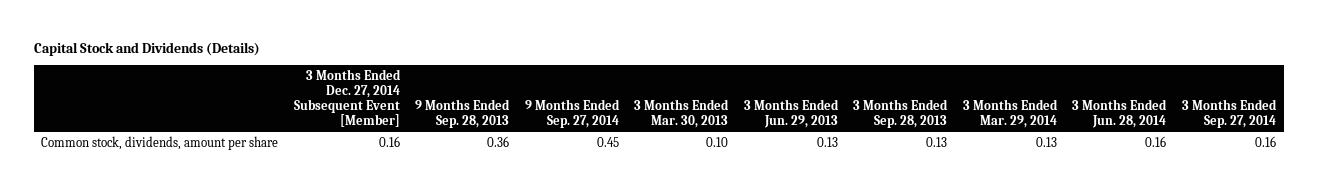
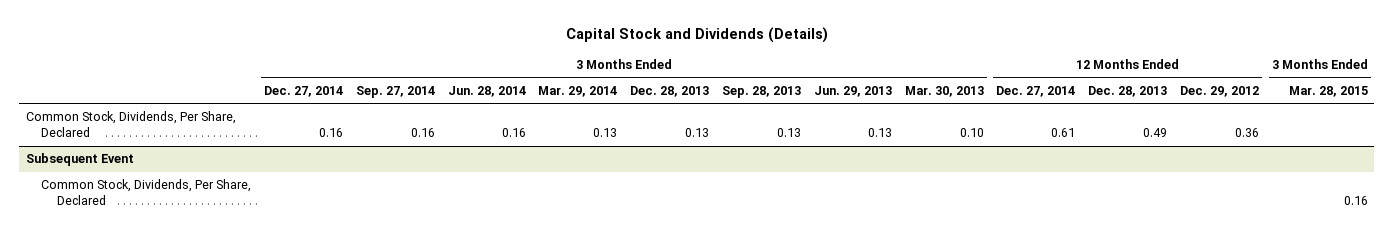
- | 3 Months Ended Dec. 27, 2014 Subsequent Event [Member] | 9 Months Ended Sep. 28, 2013 | 9 Months Ended Sep. 27, 2014 | 3 Months Ended Mar. 30, 2013 | 3 Months Ended Jun. 29, 2013 | 3 Months Ended Sep. 28, 2013 | 3 Months Ended Mar. 29, 2014 | 3 Months Ended Jun. 28, 2014 | 3 Months Ended Sep. 27, 2014
+ | 3 Months Ended Dec. 27, 2014 | 3 Months Ended Sep. 27, 2014 | 3 Months Ended Jun. 28, 2014 | 3 Months Ended Mar. 29, 2014 | 3 Months Ended Dec. 28, 2013 | 3 Months Ended Sep. 28, 2013 | 3 Months Ended Jun. 29, 2013 | 3 Months Ended Mar. 30, 2013 | 12 Months Ended Dec. 27, 2014 | 12 Months Ended Dec. 28, 2013 | 12 Months Ended Dec. 29, 2012 | 3 Months Ended Mar. 28, 2015
- Common stock, dividends, amount per share | 0.16 | 0.36 | 0.45 | 0.10 | 0.13 | 0.13 | 0.13 | 0.16 | 0.16
+ Common Stock, Dividends, Per Share, Declared | 0.16 | 0.16 | 0.16 | 0.13 | 0.13 | 0.13 | 0.13 | 0.10 | 0.61 | 0.49 | 0.36 |
+ Subsequent Event
+ Common Stock, Dividends, Per Share, Declared | | | | | | | | | | | | 0.16

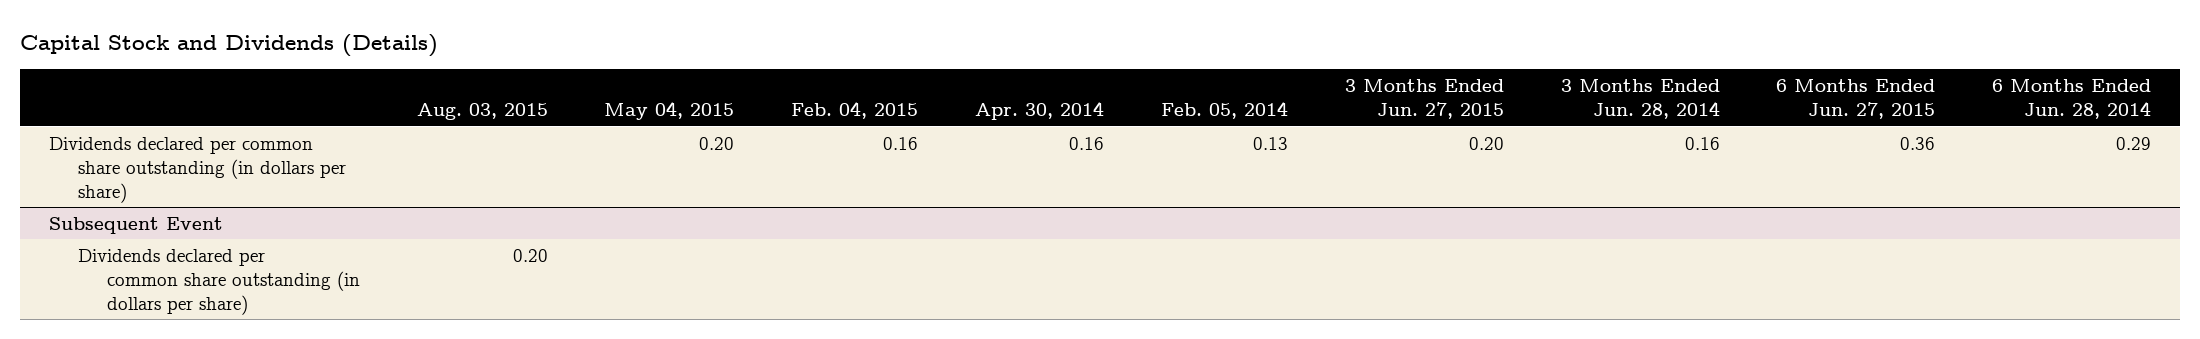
- | 3 Months Ended Dec. 27, 2014 | 3 Months Ended Sep. 27, 2014 | 3 Months Ended Jun. 28, 2014 | 3 Months Ended Mar. 29, 2014 | 3 Months Ended Dec. 28, 2013 | 3 Months Ended Sep. 28, 2013 | 3 Months Ended Jun. 29, 2013 | 3 Months Ended Mar. 30, 2013 | 12 Months Ended Dec. 27, 2014 | 12 Months Ended Dec. 28, 2013 | 12 Months Ended Dec. 29, 2012 | 3 Months Ended Mar. 28, 2015
+ | Aug. 03, 2015 | May 04, 2015 | Feb. 04, 2015 | Apr. 30, 2014 | Feb. 05, 2014 | 3 Months Ended Jun. 27, 2015 | 3 Months Ended Jun. 28, 2014 | 6 Months Ended Jun. 27, 2015 | 6 Months Ended Jun. 28, 2014
- Common Stock, Dividends, Per Share, Declared | 0.16 | 0.16 | 0.16 | 0.13 | 0.13 | 0.13 | 0.13 | 0.10 | 0.61 | 0.49 | 0.36 |
+ Dividends declared per common share outstanding (in dollars per share) | | 0.20 | 0.16 | 0.16 | 0.13 | 0.20 | 0.16 | 0.36 | 0.29
@ Subsequent Event
- Common Stock, Dividends, Per Share, Declared | | | | | | | | | | | | 0.16
+ Dividends declared per common share outstanding (in dollars per share) | 0.20 | | | | | | | |

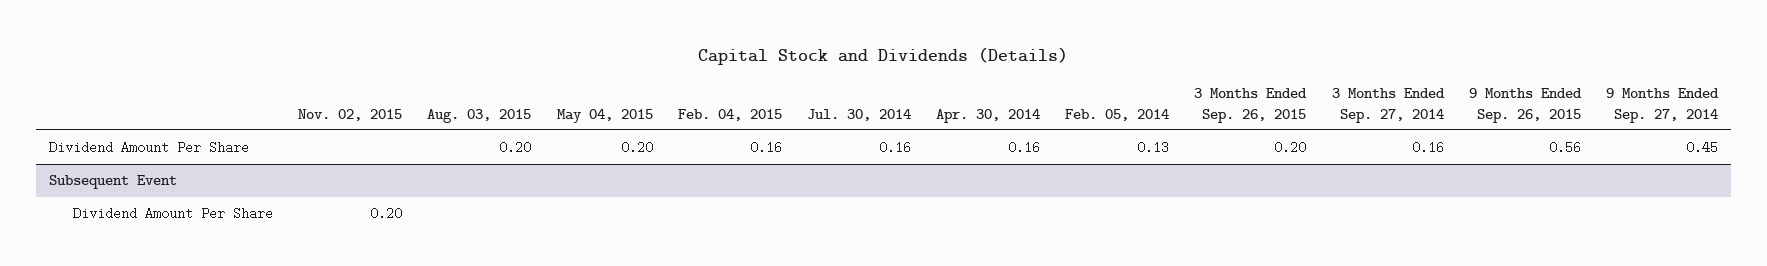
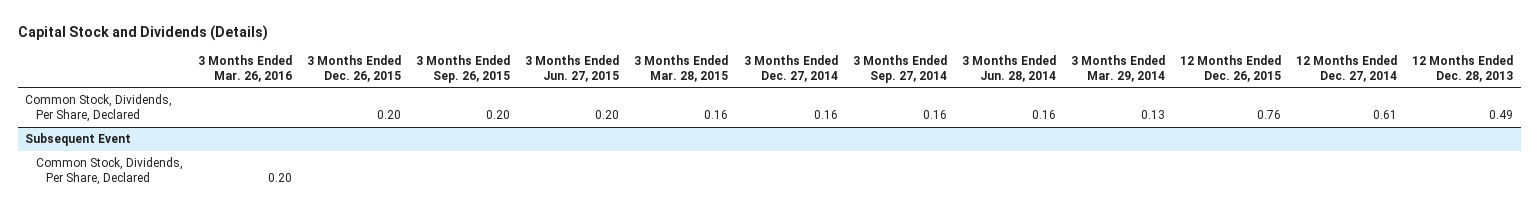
- | Nov. 02, 2015 | Aug. 03, 2015 | May 04, 2015 | Feb. 04, 2015 | Jul. 30, 2014 | Apr. 30, 2014 | Feb. 05, 2014 | 3 Months Ended Sep. 26, 2015 | 3 Months Ended Sep. 27, 2014 | 9 Months Ended Sep. 26, 2015 | 9 Months Ended Sep. 27, 2014
+ | 3 Months Ended Mar. 26, 2016 | 3 Months Ended Dec. 26, 2015 | 3 Months Ended Sep. 26, 2015 | 3 Months Ended Jun. 27, 2015 | 3 Months Ended Mar. 28, 2015 | 3 Months Ended Dec. 27, 2014 | 3 Months Ended Sep. 27, 2014 | 3 Months Ended Jun. 28, 2014 | 3 Months Ended Mar. 29, 2014 | 12 Months Ended Dec. 26, 2015 | 12 Months Ended Dec. 27, 2014 | 12 Months Ended Dec. 28, 2013
- Dividend Amount Per Share | | 0.20 | 0.20 | 0.16 | 0.16 | 0.16 | 0.13 | 0.20 | 0.16 | 0.56 | 0.45
+ Common Stock, Dividends, Per Share, Declared | | 0.20 | 0.20 | 0.20 | 0.16 | 0.16 | 0.16 | 0.16 | 0.13 | 0.76 | 0.61 | 0.49
@ Subsequent Event
- Dividend Amount Per Share | 0.20 | | | | | | | | | |
+ Common Stock, Dividends, Per Share, Declared | 0.20 | | | | | | | | | | |

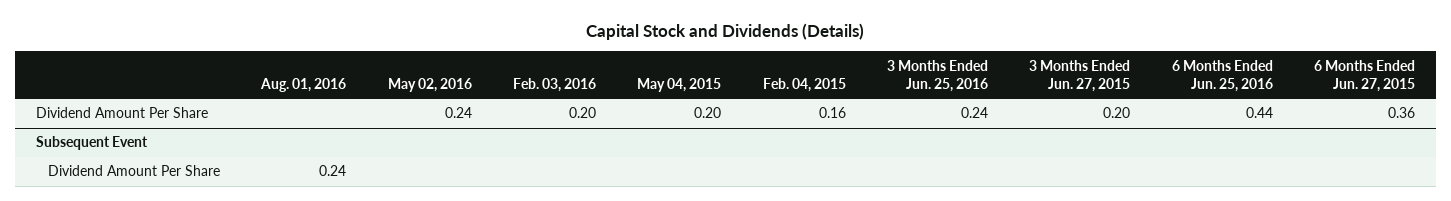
- | 3 Months Ended Mar. 26, 2016 | 3 Months Ended Dec. 26, 2015 | 3 Months Ended Sep. 26, 2015 | 3 Months Ended Jun. 27, 2015 | 3 Months Ended Mar. 28, 2015 | 3 Months Ended Dec. 27, 2014 | 3 Months Ended Sep. 27, 2014 | 3 Months Ended Jun. 28, 2014 | 3 Months Ended Mar. 29, 2014 | 12 Months Ended Dec. 26, 2015 | 12 Months Ended Dec. 27, 2014 | 12 Months Ended Dec. 28, 2013
+ | Aug. 01, 2016 | May 02, 2016 | Feb. 03, 2016 | May 04, 2015 | Feb. 04, 2015 | 3 Months Ended Jun. 25, 2016 | 3 Months Ended Jun. 27, 2015 | 6 Months Ended Jun. 25, 2016 | 6 Months Ended Jun. 27, 2015
- Common Stock, Dividends, Per Share, Declared | | 0.20 | 0.20 | 0.20 | 0.16 | 0.16 | 0.16 | 0.16 | 0.13 | 0.76 | 0.61 | 0.49
+ Dividend Amount Per Share | | 0.24 | 0.20 | 0.20 | 0.16 | 0.24 | 0.20 | 0.44 | 0.36
@ Subsequent Event
- Common Stock, Dividends, Per Share, Declared | 0.20 | | | | | | | | | | |
+ Dividend Amount Per Share | 0.24 | | | | | | | |

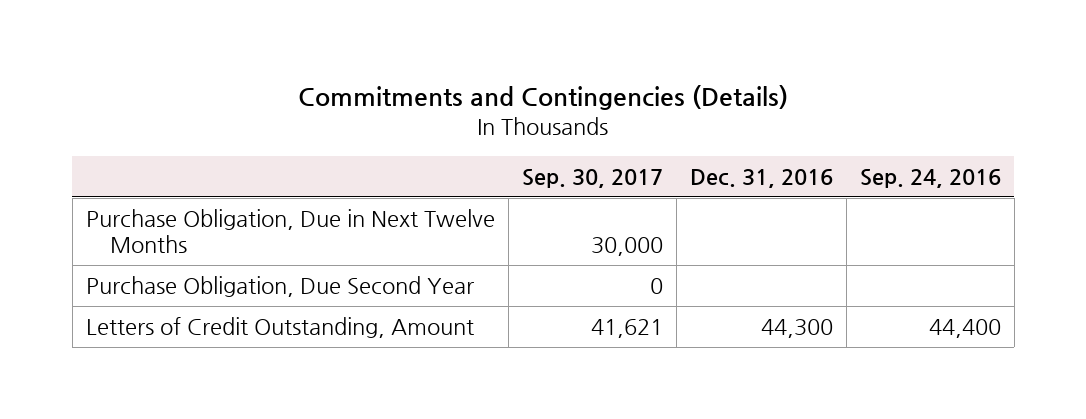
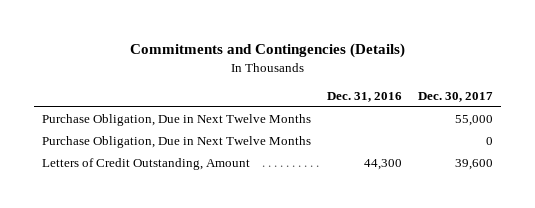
- | Sep. 30, 2017 | Dec. 31, 2016 | Sep. 24, 2016
+ | Dec. 31, 2016 | Dec. 30, 2017
- Purchase Obligation, Due Second Year | 0 | |
+ Purchase Obligation, Due in Next Twelve Months | | 0

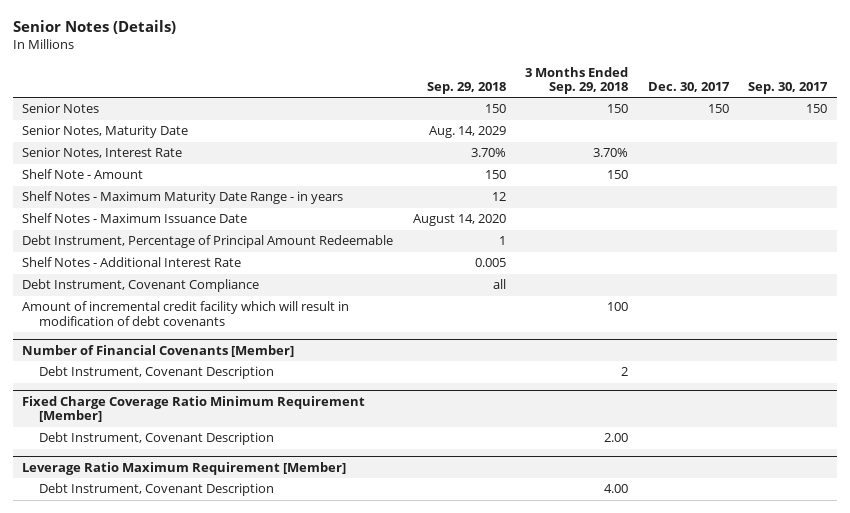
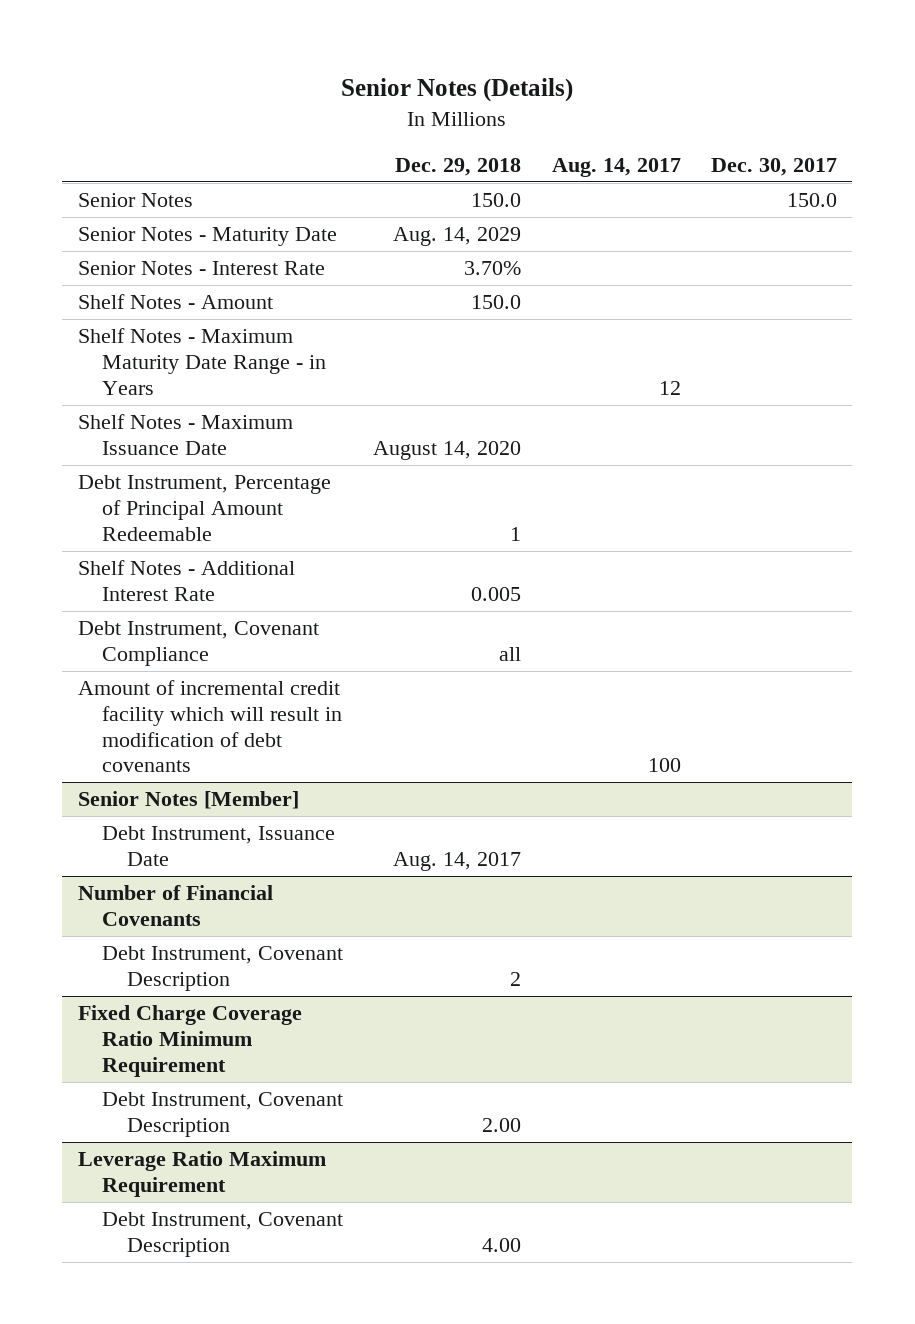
- | Sep. 29, 2018 | 3 Months Ended Sep. 29, 2018 | Dec. 30, 2017 | Sep. 30, 2017
+ | Dec. 29, 2018 | Aug. 14, 2017 | Dec. 30, 2017
- Senior Notes | 150 | 150 | 150 | 150
- Senior Notes, Maturity Date | Aug. 14, 2029 | | |
- Senior Notes, Interest Rate | 3.70% | 3.70% | |
- Shelf Note - Amount | 150 | 150 | |
- Shelf Notes - Maximum Maturity Date Range - in years | 12 | | |
+ Senior Notes | 150.0 | | 150.0
+ Senior Notes - Maturity Date | Aug. 14, 2029 | |
+ Senior Notes - Interest Rate | 3.70% | |
+ Shelf Notes - Amount | 150.0 | |
+ Shelf Notes - Maximum Maturity Date Range - in Years | | 12 |
- Number of Financial Covenants [Member]
+ Senior Notes [Member]
+ Debt Instrument, Issuance Date | Aug. 14, 2017 | |
+ Number of Financial Covenants
- Fixed Charge Coverage Ratio Minimum Requirement [Member]
+ Fixed Charge Coverage Ratio Minimum Requirement
- Leverage Ratio Maximum Requirement [Member]
+ Leverage Ratio Maximum Requirement

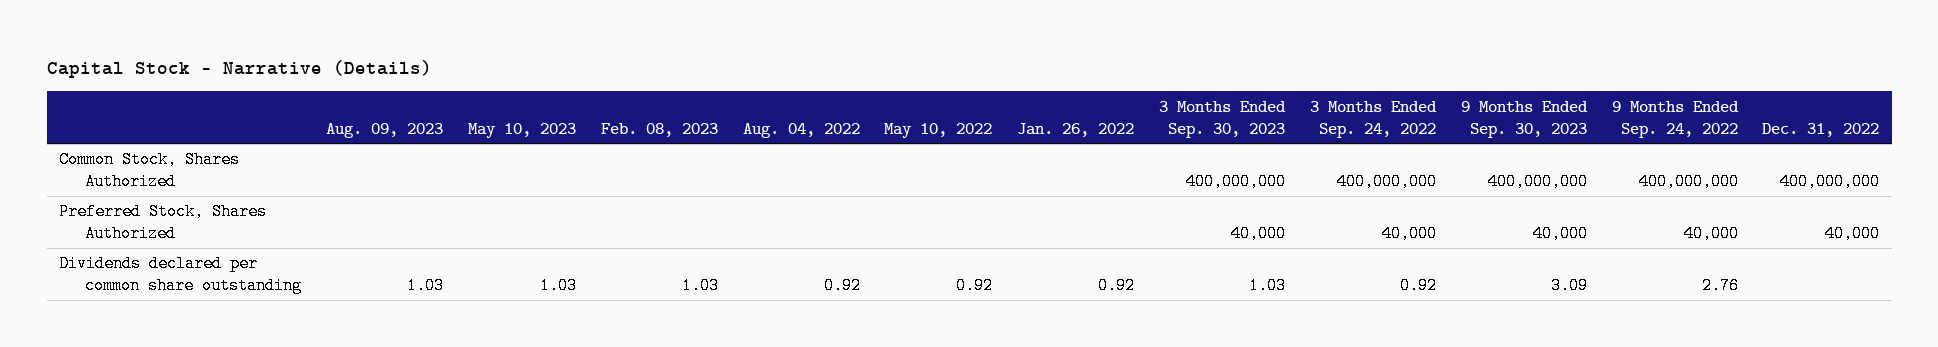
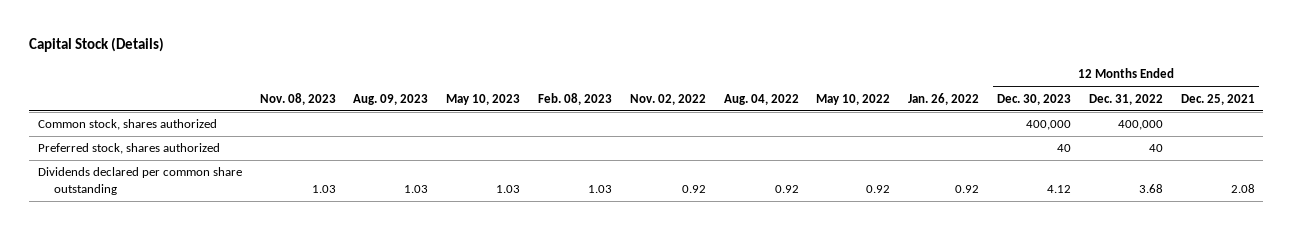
- Capital Stock - Narrative (Details)
+ Capital Stock (Details)
- | Aug. 09, 2023 | May 10, 2023 | Feb. 08, 2023 | Aug. 04, 2022 | May 10, 2022 | Jan. 26, 2022 | 3 Months Ended Sep. 30, 2023 | 3 Months Ended Sep. 24, 2022 | 9 Months Ended Sep. 30, 2023 | 9 Months Ended Sep. 24, 2022 | Dec. 31, 2022
+ | Nov. 08, 2023 | Aug. 09, 2023 | May 10, 2023 | Feb. 08, 2023 | Nov. 02, 2022 | Aug. 04, 2022 | May 10, 2022 | Jan. 26, 2022 | 12 Months Ended Dec. 30, 2023 | 12 Months Ended Dec. 31, 2022 | 12 Months Ended Dec. 25, 2021
- Common Stock, Shares Authorized | | | | | | | 400,000,000 | 400,000,000 | 400,000,000 | 400,000,000 | 400,000,000
- Preferred Stock, Shares Authorized | | | | | | | 40,000 | 40,000 | 40,000 | 40,000 | 40,000
+ Common stock, shares authorized | | | | | | | | | 400,000 | 400,000 |
+ Preferred stock, shares authorized | | | | | | | | | 40 | 40 |

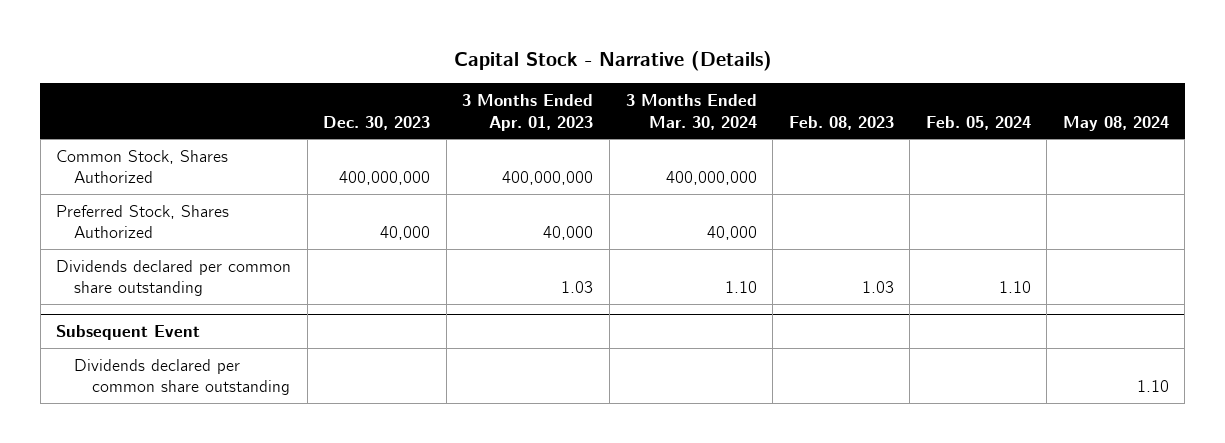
- Capital Stock (Details)
+ Capital Stock - Narrative (Details)
- | Nov. 08, 2023 | Aug. 09, 2023 | May 10, 2023 | Feb. 08, 2023 | Nov. 02, 2022 | Aug. 04, 2022 | May 10, 2022 | Jan. 26, 2022 | 12 Months Ended Dec. 30, 2023 | 12 Months Ended Dec. 31, 2022 | 12 Months Ended Dec. 25, 2021
+ | Dec. 30, 2023 | 3 Months Ended Apr. 01, 2023 | 3 Months Ended Mar. 30, 2024 | Feb. 08, 2023 | Feb. 05, 2024 | May 08, 2024
- Common stock, shares authorized | | | | | | | | | 400,000 | 400,000 |
- Preferred stock, shares authorized | | | | | | | | | 40 | 40 |
+ Common Stock, Shares Authorized | 400,000,000 | 400,000,000 | 400,000,000 | | |
+ Preferred Stock, Shares Authorized | 40,000 | 40,000 | 40,000 | | |
+ Subsequent Event
+ Dividends declared per common share outstanding | | | | | | 1.10

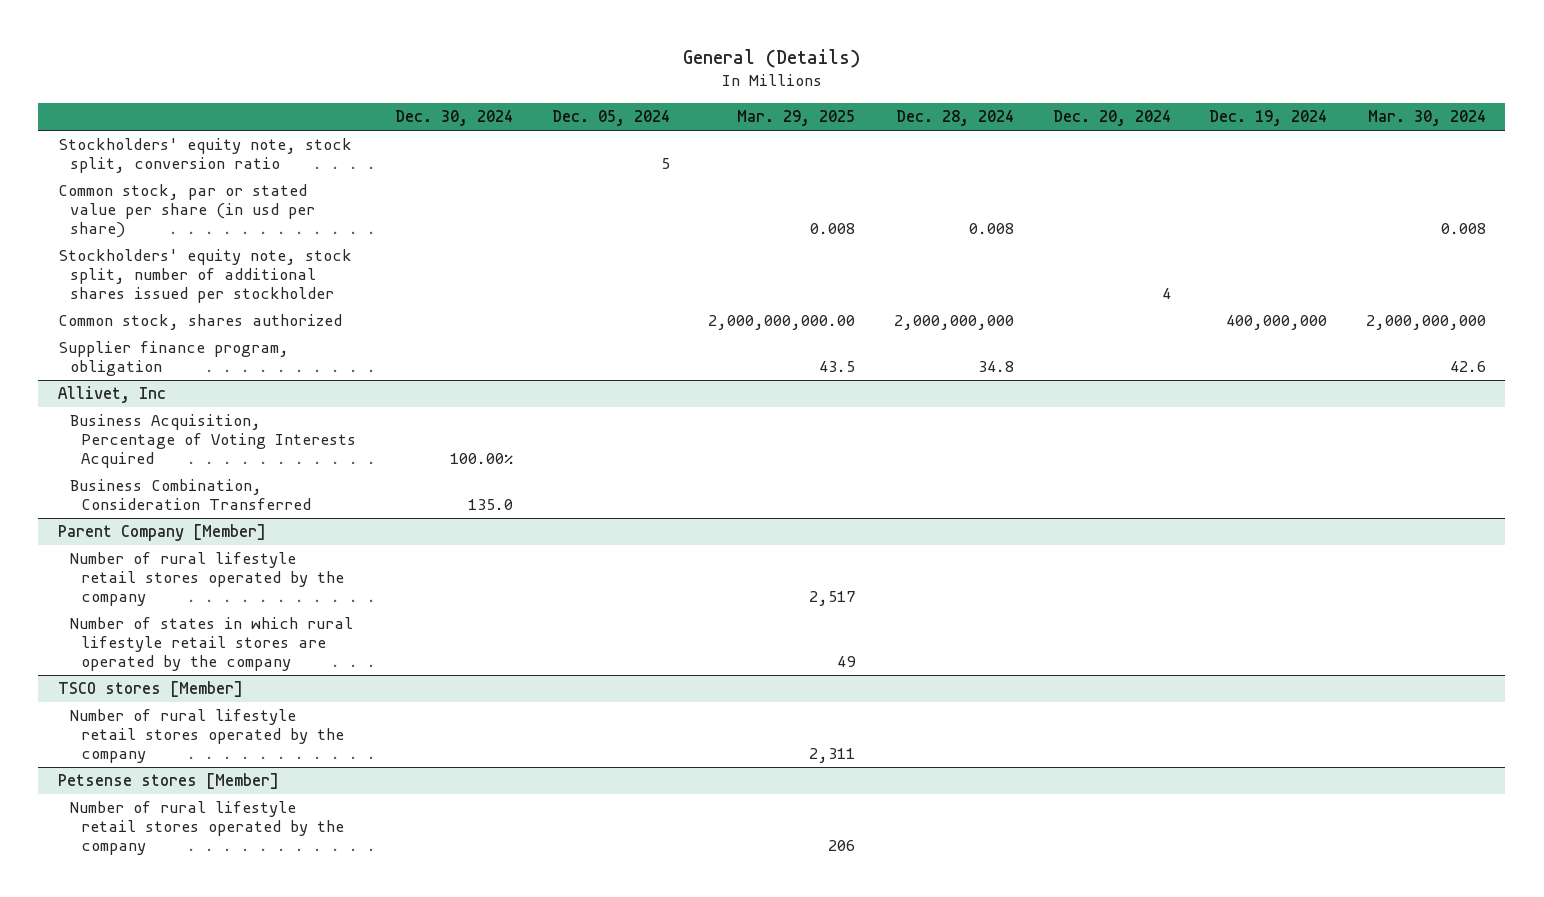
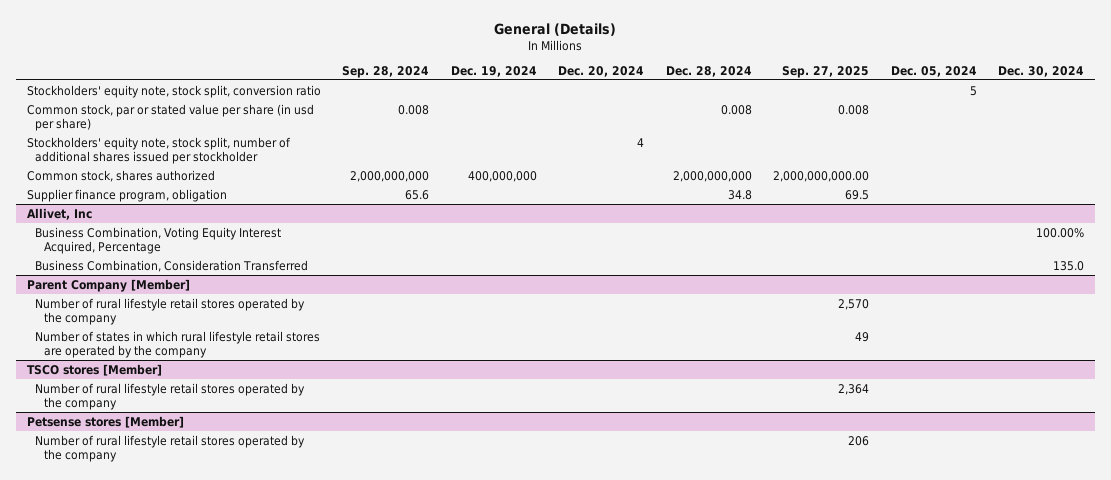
- | Dec. 30, 2024 | Dec. 05, 2024 | Mar. 29, 2025 | Dec. 28, 2024 | Dec. 20, 2024 | Dec. 19, 2024 | Mar. 30, 2024
+ | Sep. 28, 2024 | Dec. 19, 2024 | Dec. 20, 2024 | Dec. 28, 2024 | Sep. 27, 2025 | Dec. 05, 2024 | Dec. 30, 2024
@ Allivet, Inc
- Business Acquisition, Percentage of Voting Interests Acquired | 100.00% | | | | | |
+ Business Combination, Voting Equity Interest Acquired, Percentage | | | | | | | 100.00%

